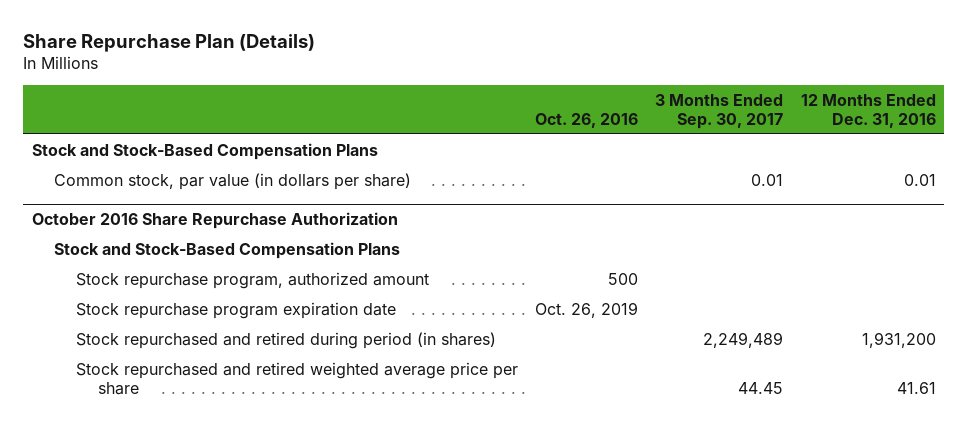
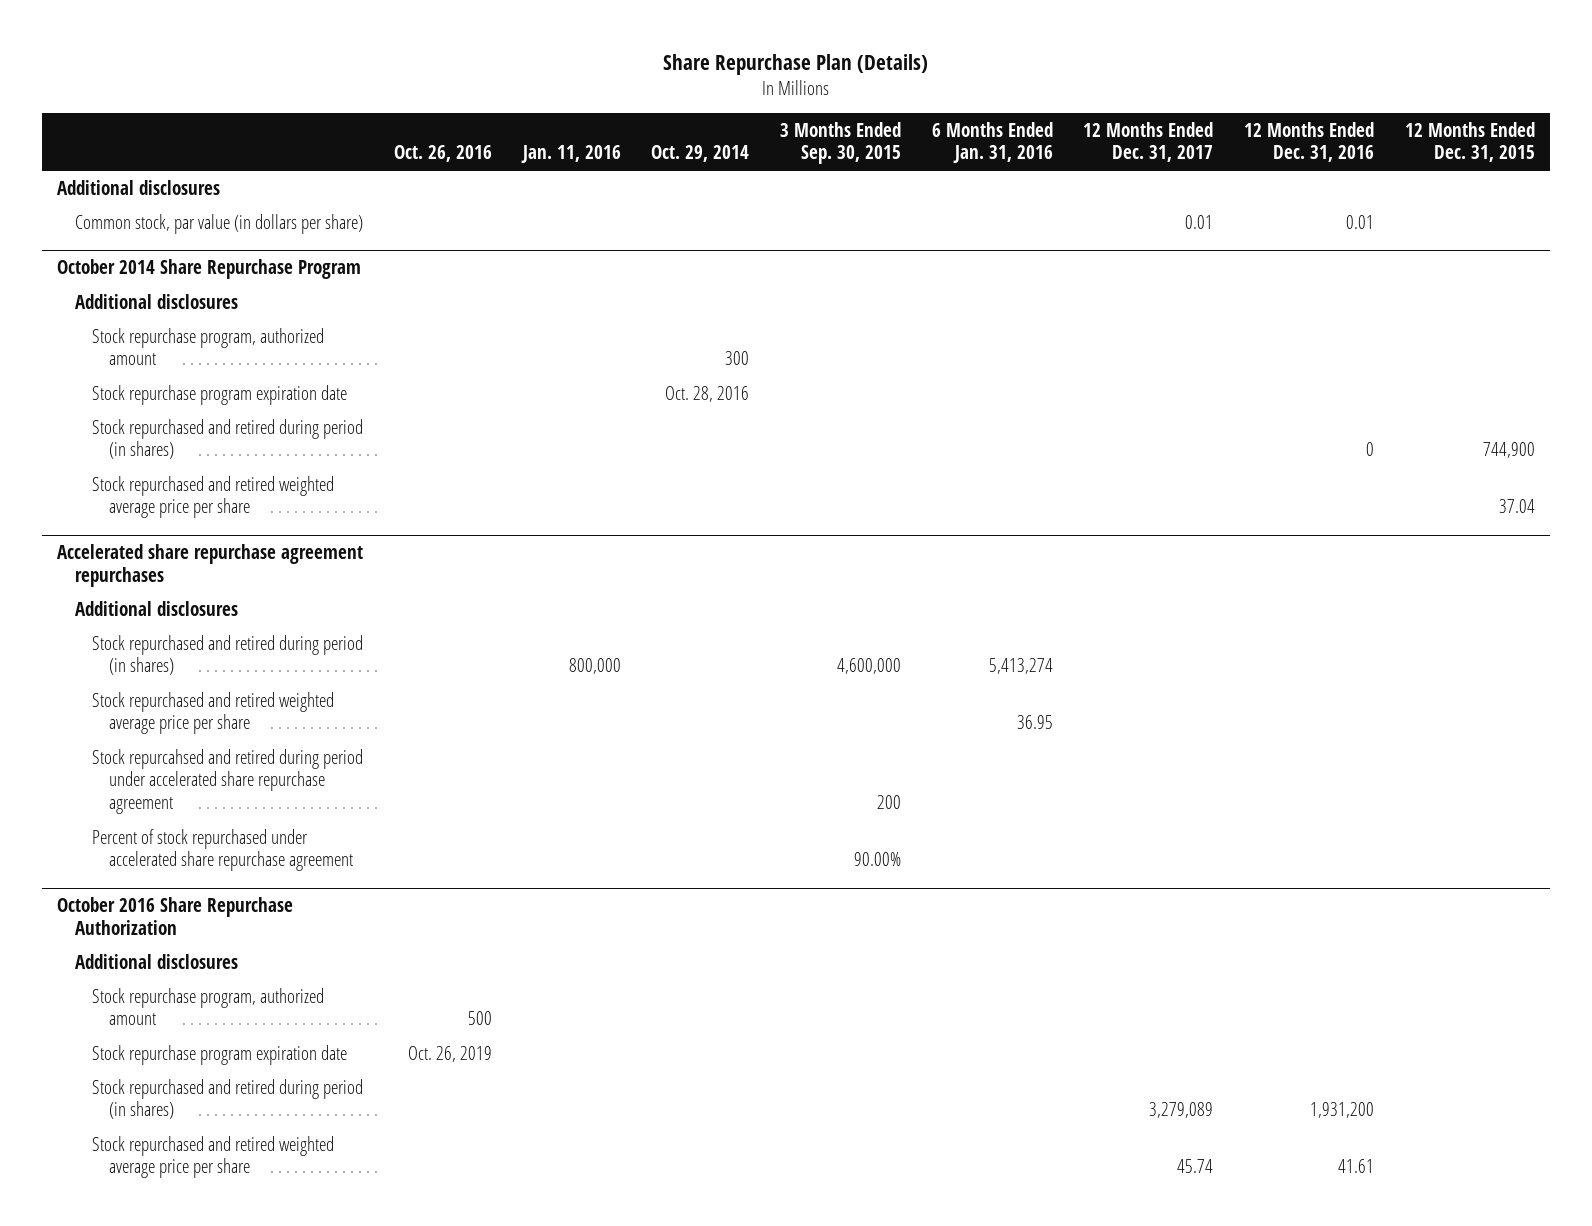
- | Oct. 26, 2016 | 3 Months Ended Sep. 30, 2017 | 12 Months Ended Dec. 31, 2016
+ | Oct. 26, 2016 | Jan. 11, 2016 | Oct. 29, 2014 | 3 Months Ended Sep. 30, 2015 | 6 Months Ended Jan. 31, 2016 | 12 Months Ended Dec. 31, 2017 | 12 Months Ended Dec. 31, 2016 | 12 Months Ended Dec. 31, 2015
- Stock and Stock-Based Compensation Plans
+ Additional disclosures
+ October 2014 Share Repurchase Program
+ Additional disclosures
+ Stock repurchase program, authorized amount | | | 300 | | | | |
+ Stock repurchase program expiration date | | | Oct. 28, 2016 | | | | |
+ Stock repurchased and retired during period (in shares) | | | | | | | 0 | 744,900
+ Stock repurchased and retired weighted average price per share | | | | | | | | 37.04
+ Accelerated share repurchase agreement repurchases
+ Additional disclosures
+ Stock repurchased and retired during period (in shares) | | 800,000 | | 4,600,000 | 5,413,274 | | |
+ Stock repurchased and retired weighted average price per share | | | | | 36.95 | | |
+ Stock repurcahsed and retired during period under accelerated share repurchase agreement | | | | 200 | | | |
+ Percent of stock repurchased under accelerated share repurchase agreement | | | | 90.00% | | | |
@ October 2016 Share Repurchase Authorization
- Stock and Stock-Based Compensation Plans
+ Additional disclosures

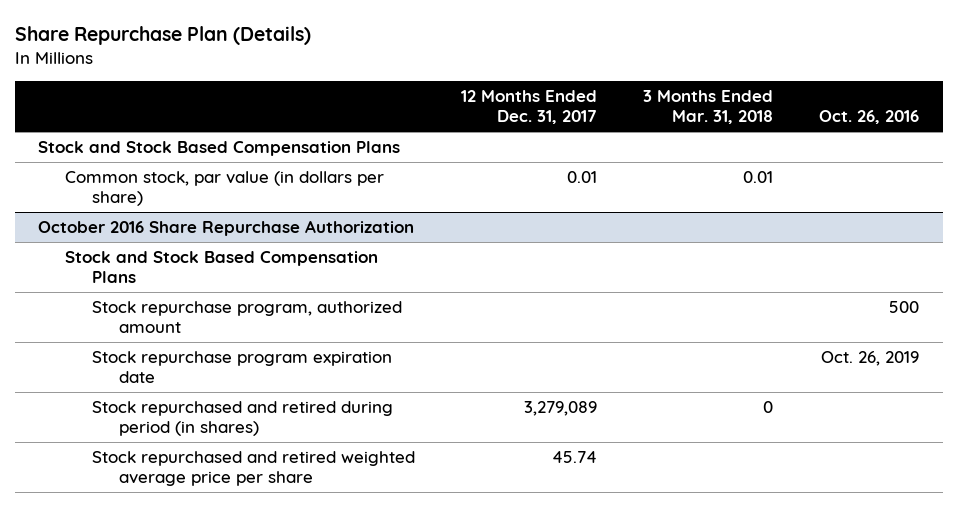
- | Oct. 26, 2016 | Jan. 11, 2016 | Oct. 29, 2014 | 3 Months Ended Sep. 30, 2015 | 6 Months Ended Jan. 31, 2016 | 12 Months Ended Dec. 31, 2017 | 12 Months Ended Dec. 31, 2016 | 12 Months Ended Dec. 31, 2015
+ | 12 Months Ended Dec. 31, 2017 | 3 Months Ended Mar. 31, 2018 | Oct. 26, 2016
- Additional disclosures
+ Stock and Stock Based Compensation Plans
- October 2014 Share Repurchase Program
- Additional disclosures
- Stock repurchase program, authorized amount | | | 300 | | | | |
- Stock repurchase program expiration date | | | Oct. 28, 2016 | | | | |
- Stock repurchased and retired during period (in shares) | | | | | | | 0 | 744,900
- Stock repurchased and retired weighted average price per share | | | | | | | | 37.04
- Accelerated share repurchase agreement repurchases
- Additional disclosures
- Stock repurchased and retired during period (in shares) | | 800,000 | | 4,600,000 | 5,413,274 | | |
- Stock repurchased and retired weighted average price per share | | | | | 36.95 | | |
- Stock repurcahsed and retired during period under accelerated share repurchase agreement | | | | 200 | | | |
- Percent of stock repurchased under accelerated share repurchase agreement | | | | 90.00% | | | |
@ October 2016 Share Repurchase Authorization
- Additional disclosures
+ Stock and Stock Based Compensation Plans

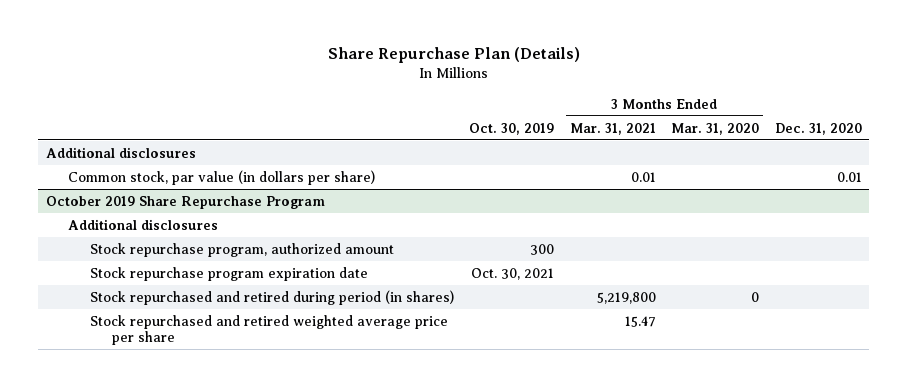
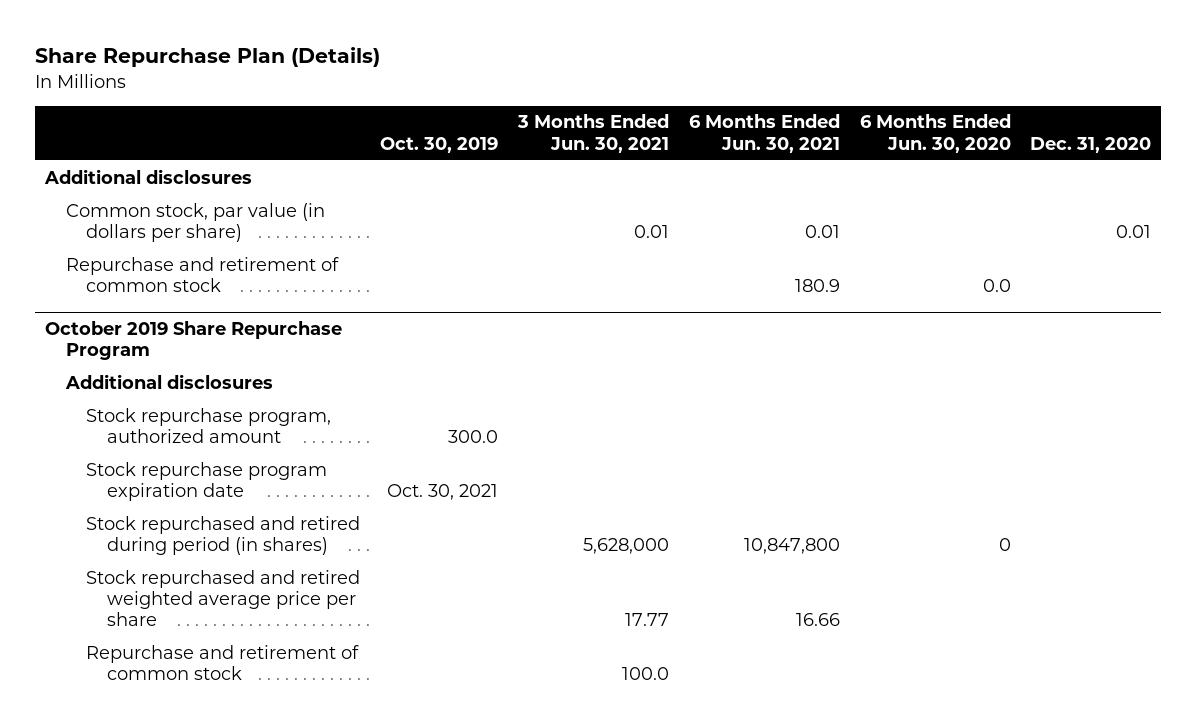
- | Oct. 30, 2019 | 3 Months Ended Mar. 31, 2021 | 3 Months Ended Mar. 31, 2020 | Dec. 31, 2020
+ | Oct. 30, 2019 | 3 Months Ended Jun. 30, 2021 | 6 Months Ended Jun. 30, 2021 | 6 Months Ended Jun. 30, 2020 | Dec. 31, 2020
+ Repurchase and retirement of common stock | | | 180.9 | 0.0 |
@ October 2019 Share Repurchase Program
- Stock repurchase program, authorized amount | 300 | | |
+ Stock repurchase program, authorized amount | 300.0 | | | |
+ Repurchase and retirement of common stock | | 100.0 | | |

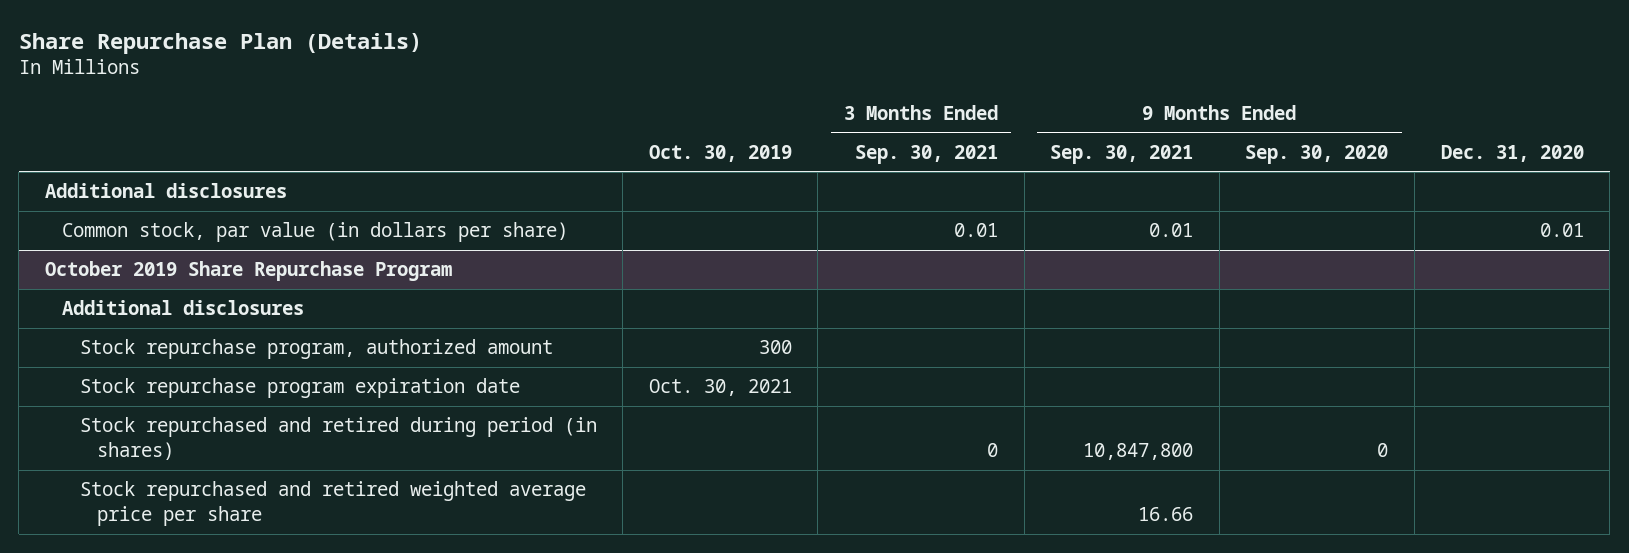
- | Oct. 30, 2019 | 3 Months Ended Jun. 30, 2021 | 6 Months Ended Jun. 30, 2021 | 6 Months Ended Jun. 30, 2020 | Dec. 31, 2020
+ | Oct. 30, 2019 | 3 Months Ended Sep. 30, 2021 | 9 Months Ended Sep. 30, 2021 | 9 Months Ended Sep. 30, 2020 | Dec. 31, 2020
- Repurchase and retirement of common stock | | | 180.9 | 0.0 |
@ October 2019 Share Repurchase Program
- Stock repurchase program, authorized amount | 300.0 | | | |
+ Stock repurchase program, authorized amount | 300 | | | |
- Repurchase and retirement of common stock | | 100.0 | | |

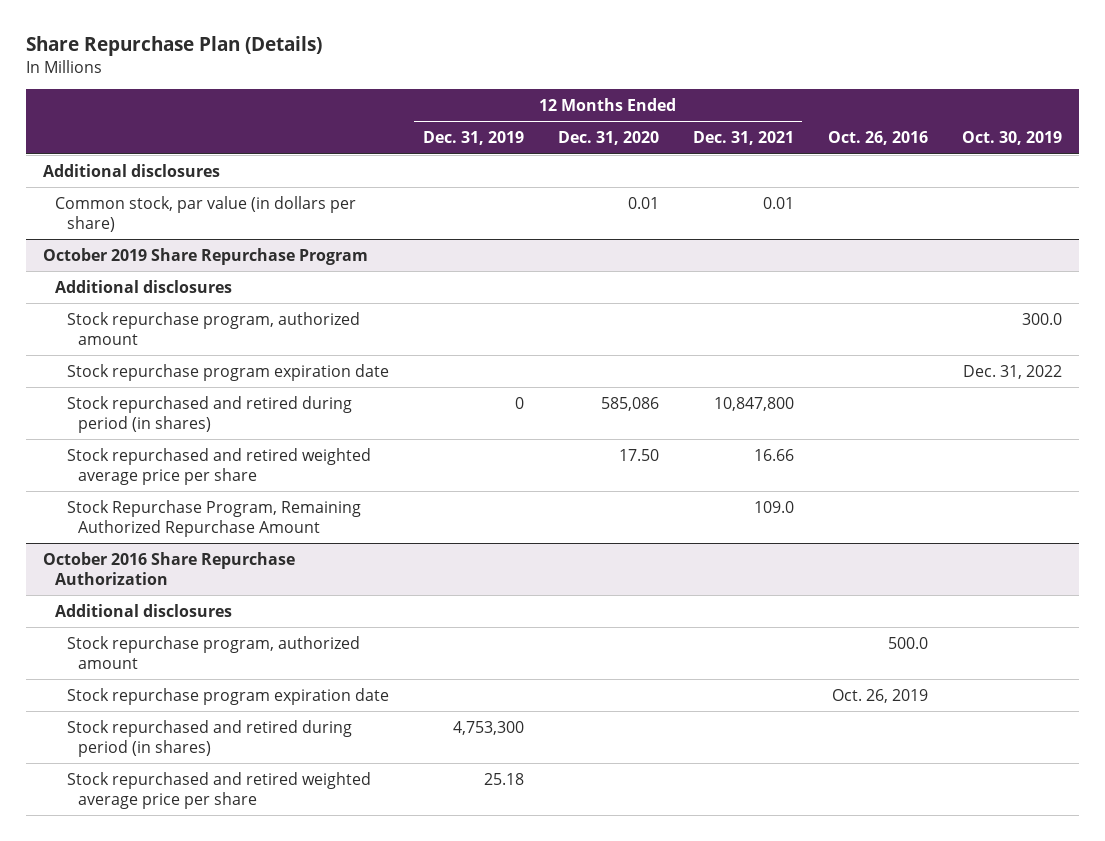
- | Oct. 30, 2019 | 3 Months Ended Sep. 30, 2021 | 9 Months Ended Sep. 30, 2021 | 9 Months Ended Sep. 30, 2020 | Dec. 31, 2020
+ | 12 Months Ended Dec. 31, 2019 | 12 Months Ended Dec. 31, 2020 | 12 Months Ended Dec. 31, 2021 | Oct. 26, 2016 | Oct. 30, 2019
@ October 2019 Share Repurchase Program
- Stock repurchase program, authorized amount | 300 | | | |
- Stock repurchase program expiration date | Oct. 30, 2021 | | | |
+ Stock repurchase program, authorized amount | | | | | 300.0
+ Stock repurchase program expiration date | | | | | Dec. 31, 2022
+ Stock Repurchase Program, Remaining Authorized Repurchase Amount | | | 109.0 | |
+ October 2016 Share Repurchase Authorization
+ Additional disclosures
+ Stock repurchase program, authorized amount | | | | 500.0 |
+ Stock repurchase program expiration date | | | | Oct. 26, 2019 |
+ Stock repurchased and retired during period (in shares) | 4,753,300 | | | |
+ Stock repurchased and retired weighted average price per share | 25.18 | | | |

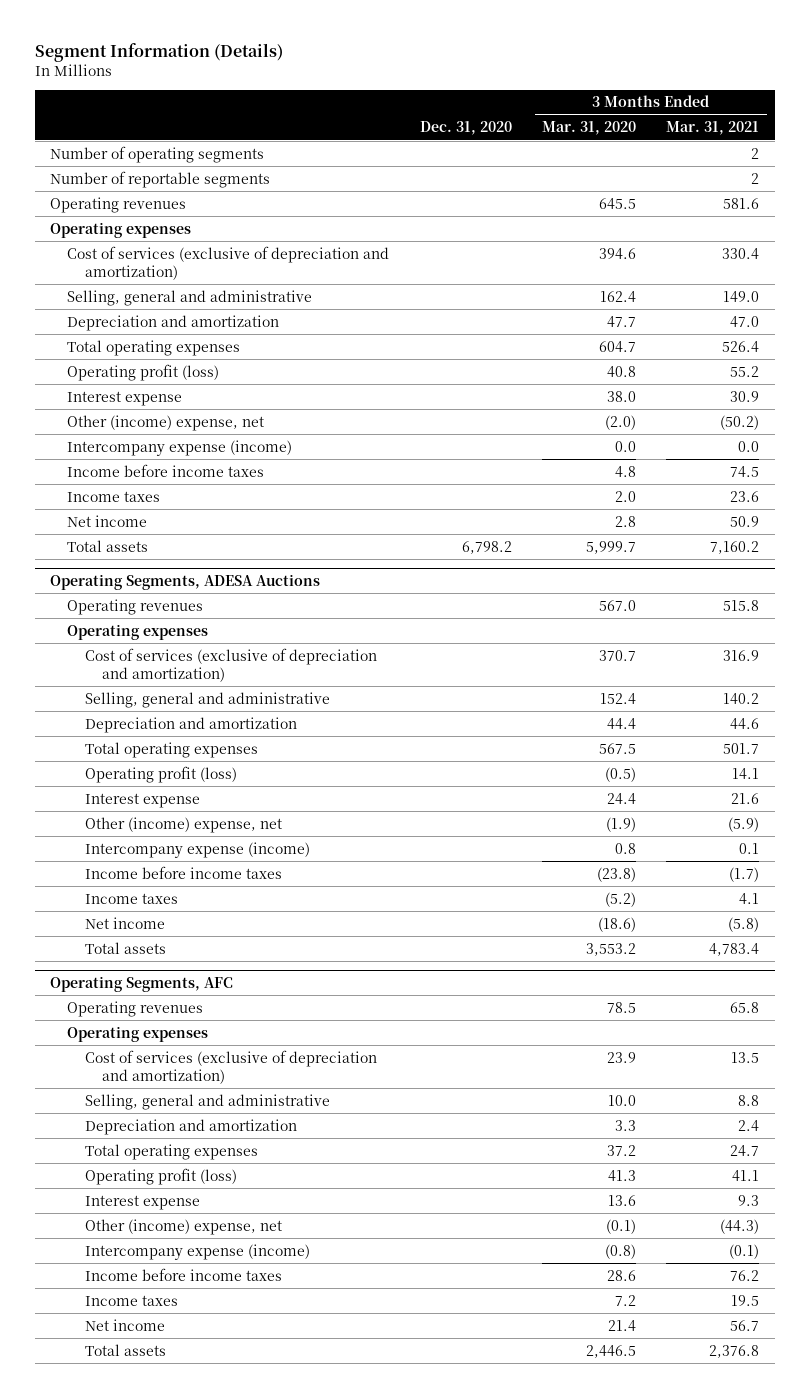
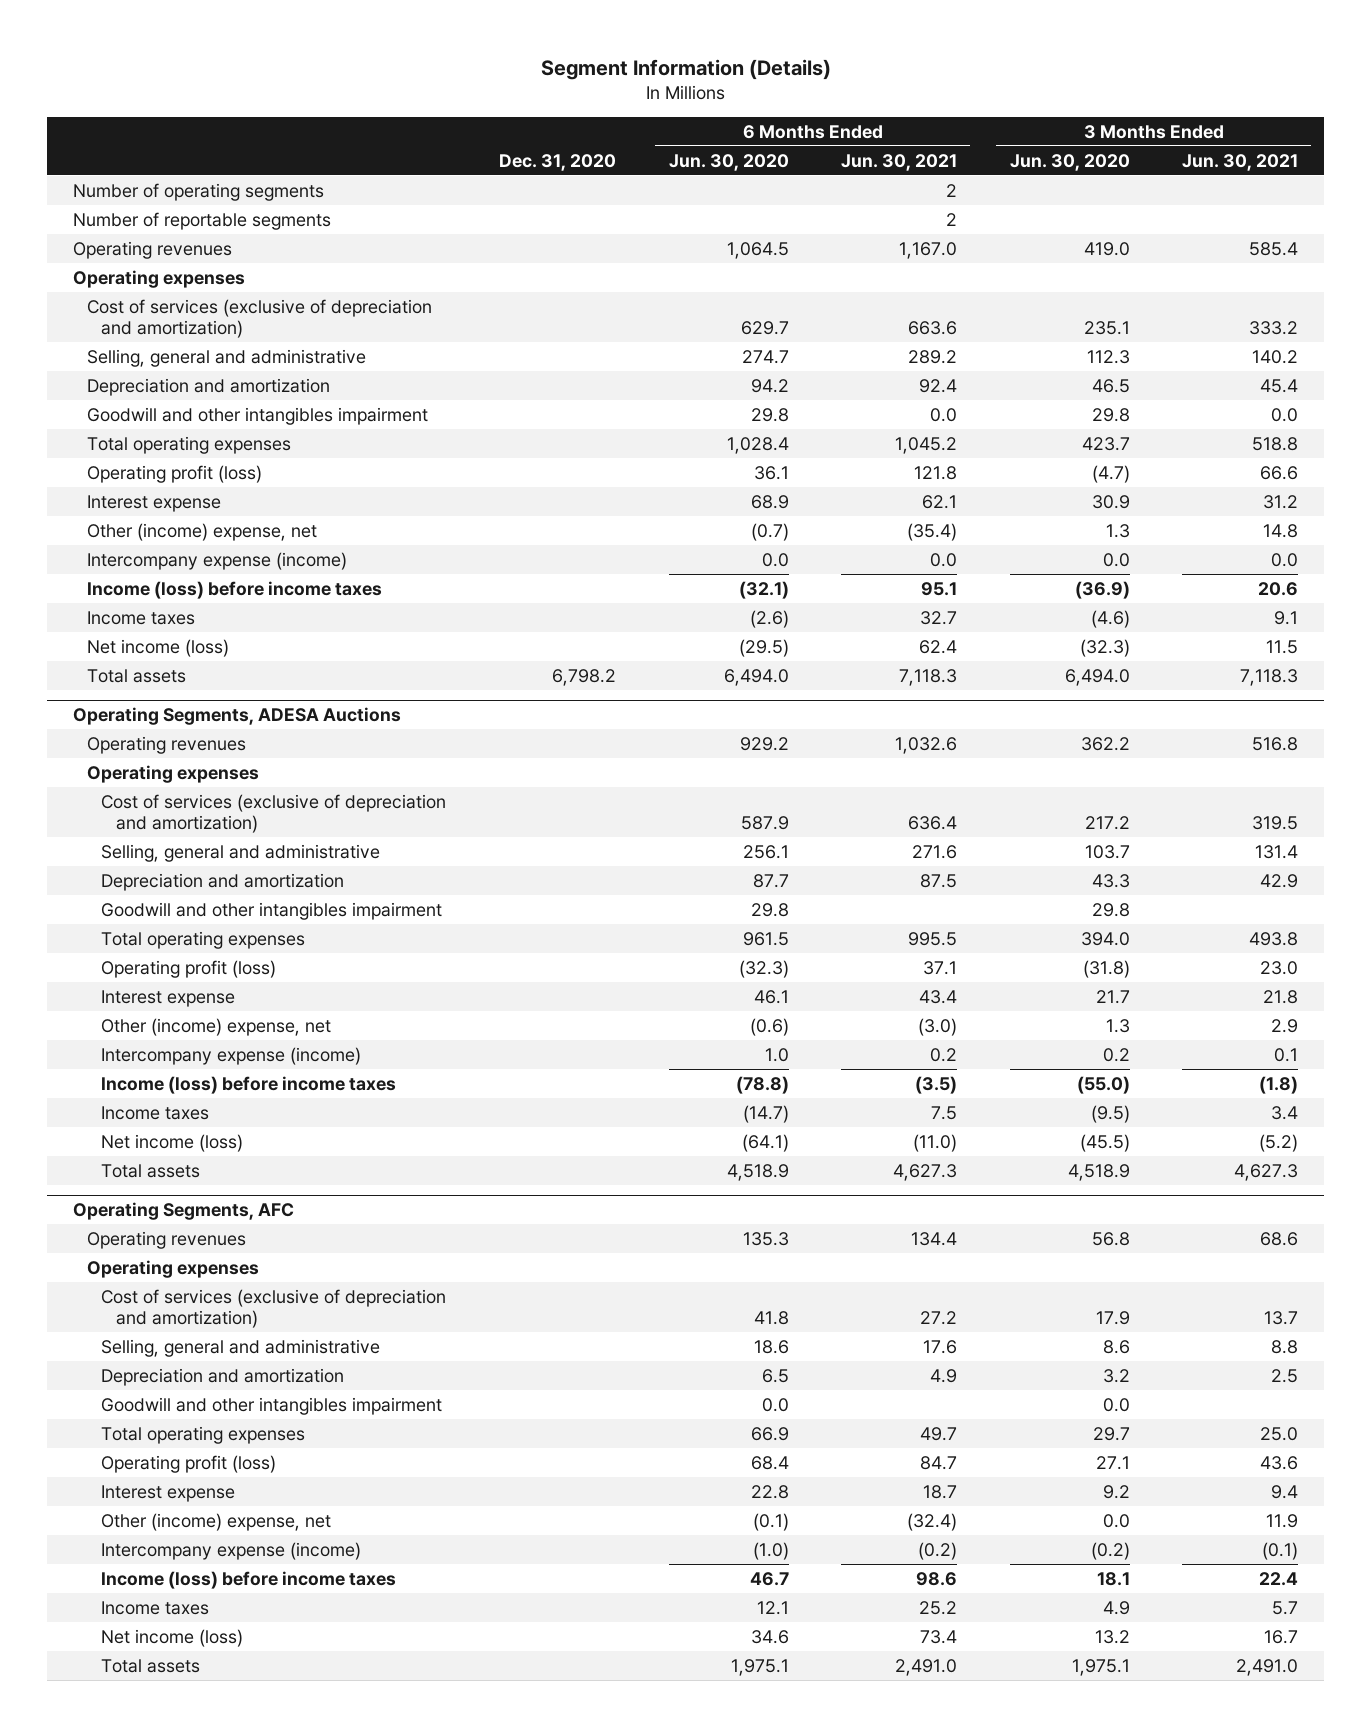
- | Dec. 31, 2020 | 3 Months Ended Mar. 31, 2020 | 3 Months Ended Mar. 31, 2021
+ | Dec. 31, 2020 | 6 Months Ended Jun. 30, 2020 | 6 Months Ended Jun. 30, 2021 | 3 Months Ended Jun. 30, 2020 | 3 Months Ended Jun. 30, 2021
+ Goodwill and other intangibles impairment | | 29.8 | 0.0 | 29.8 | 0.0
- Income before income taxes | | 4.8 | 74.5
+ Income (loss) before income taxes | | (32.1) | 95.1 | (36.9) | 20.6
- Net income | | 2.8 | 50.9
+ Net income (loss) | | (29.5) | 62.4 | (32.3) | 11.5
@ Operating Segments, ADESA Auctions
+ Goodwill and other intangibles impairment | | 29.8 | | 29.8 |
- Income before income taxes | | (23.8) | (1.7)
+ Income (loss) before income taxes | | (78.8) | (3.5) | (55.0) | (1.8)
- Net income | | (18.6) | (5.8)
+ Net income (loss) | | (64.1) | (11.0) | (45.5) | (5.2)
@ Operating Segments, AFC
+ Goodwill and other intangibles impairment | | 0.0 | | 0.0 |
- Income before income taxes | | 28.6 | 76.2
+ Income (loss) before income taxes | | 46.7 | 98.6 | 18.1 | 22.4
- Net income | | 21.4 | 56.7
+ Net income (loss) | | 34.6 | 73.4 | 13.2 | 16.7

